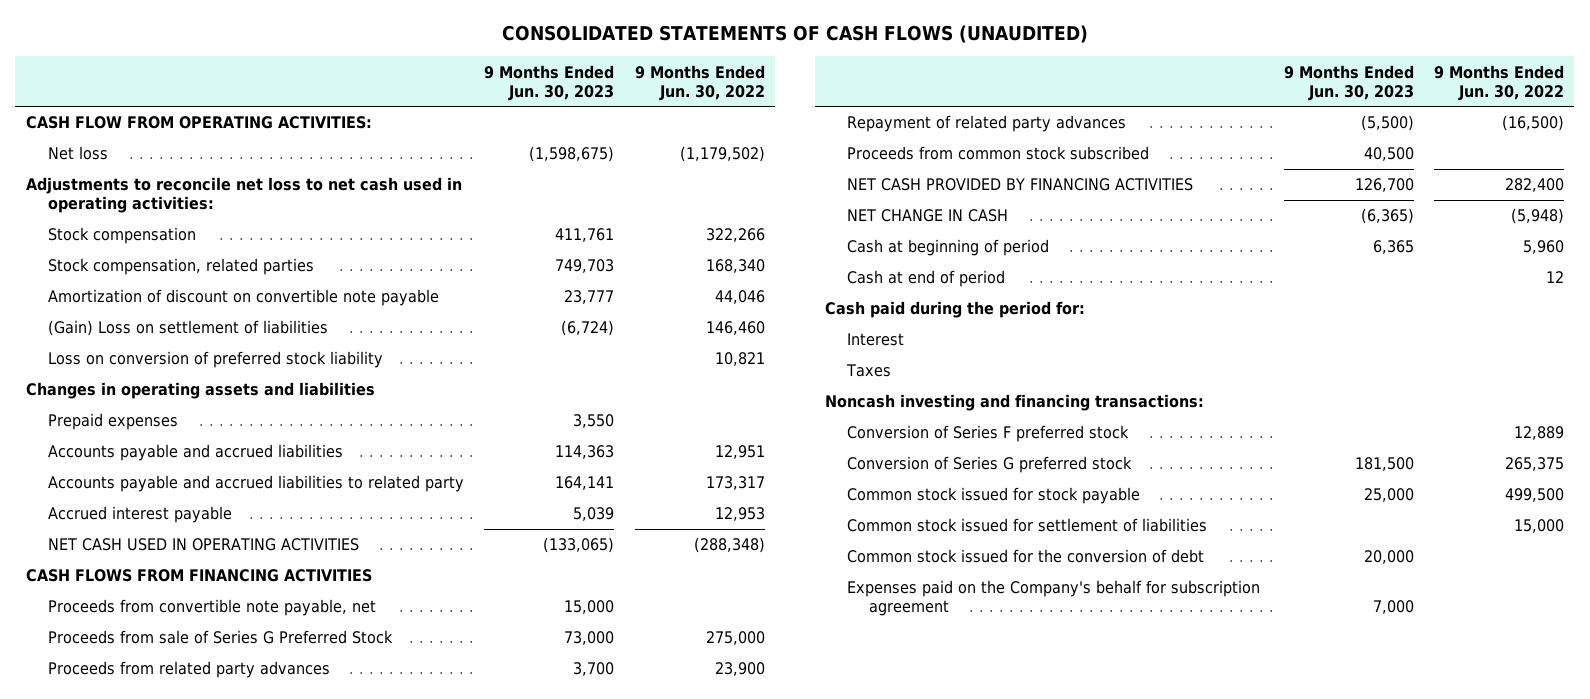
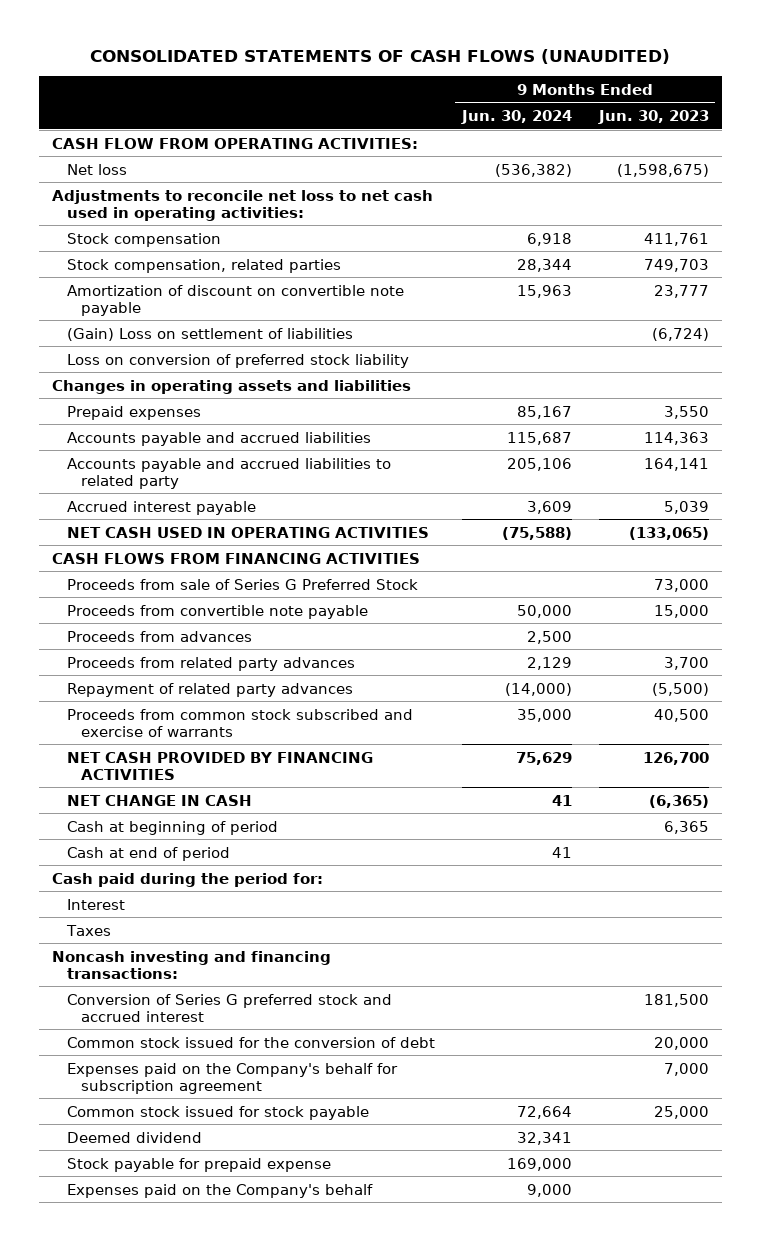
- | 9 Months Ended Jun. 30, 2023 | 9 Months Ended Jun. 30, 2022
+ | 9 Months Ended Jun. 30, 2024 | 9 Months Ended Jun. 30, 2023
- Proceeds from convertible note payable, net | 15,000 |
+ Proceeds from convertible note payable | 50,000 | 15,000
+ Proceeds from advances | 2,500 |
- Proceeds from common stock subscribed | 40,500 |
+ Proceeds from common stock subscribed and exercise of warrants | 35,000 | 40,500
- Conversion of Series F preferred stock | | 12,889
- Conversion of Series G preferred stock | 181,500 | 265,375
- Common stock issued for settlement of liabilities | | 15,000
+ Conversion of Series G preferred stock and accrued interest | | 181,500
moved down: Common stock issued for stock payable | 72,664 | 25,000
+ Deemed dividend | 32,341 |
+ Stock payable for prepaid expense | 169,000 |
+ Expenses paid on the Company's behalf | 9,000 |

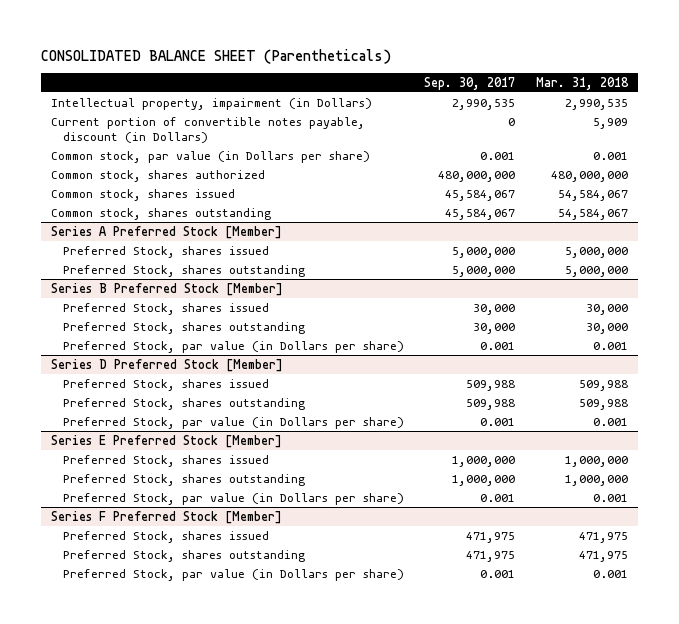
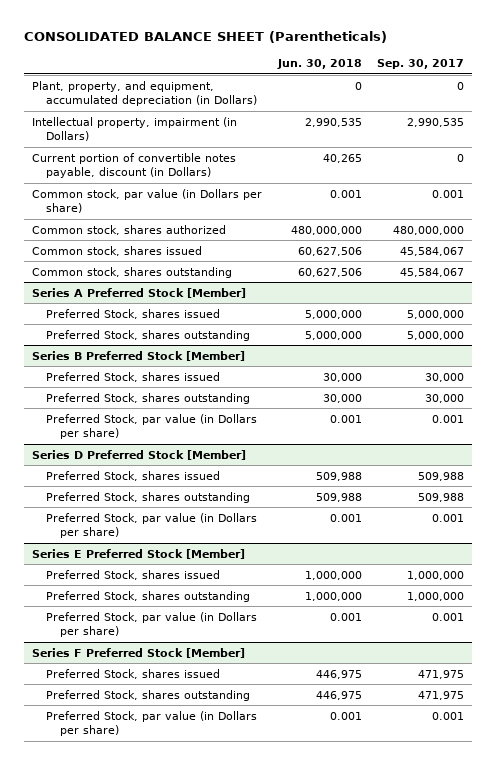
- | Sep. 30, 2017 | Mar. 31, 2018
+ | Jun. 30, 2018 | Sep. 30, 2017
+ Plant, property, and equipment, accumulated depreciation (in Dollars) | 0 | 0

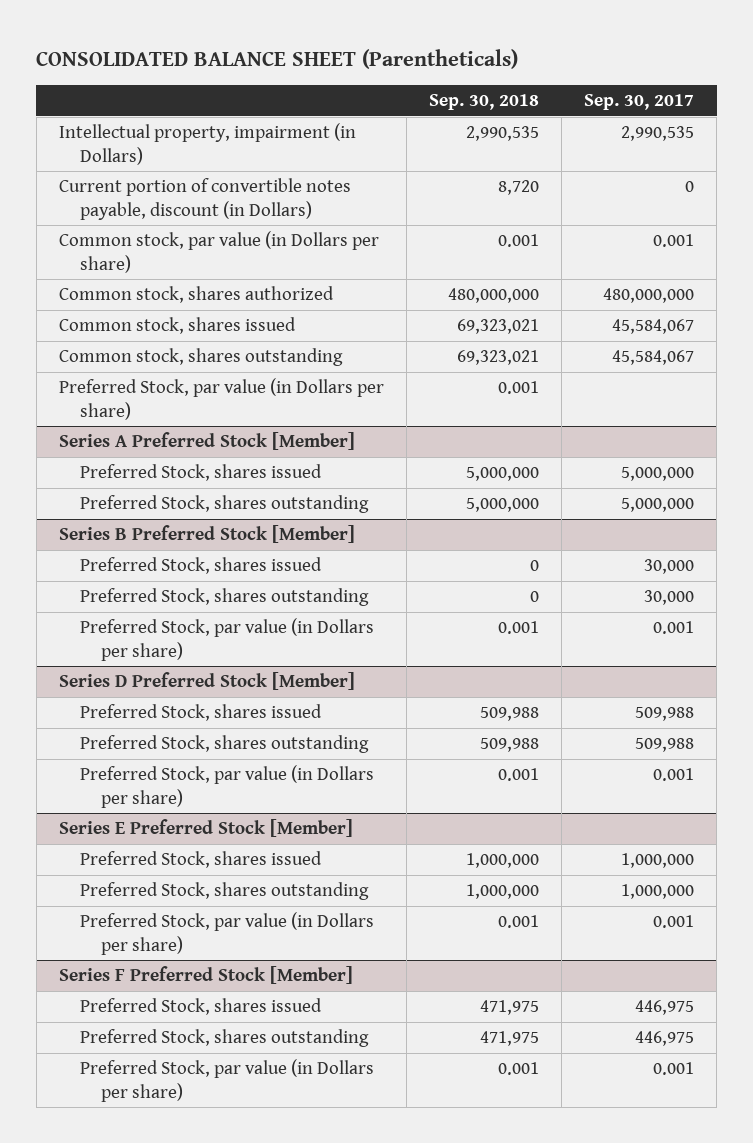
- | Jun. 30, 2018 | Sep. 30, 2017
+ | Sep. 30, 2018 | Sep. 30, 2017
- Plant, property, and equipment, accumulated depreciation (in Dollars) | 0 | 0
+ Preferred Stock, par value (in Dollars per share) | 0.001 |
@ Series F Preferred Stock [Member]
- Preferred Stock, shares issued | 446,975 | 471,975
- Preferred Stock, shares outstanding | 446,975 | 471,975
+ Preferred Stock, shares issued | 471,975 | 446,975
+ Preferred Stock, shares outstanding | 471,975 | 446,975

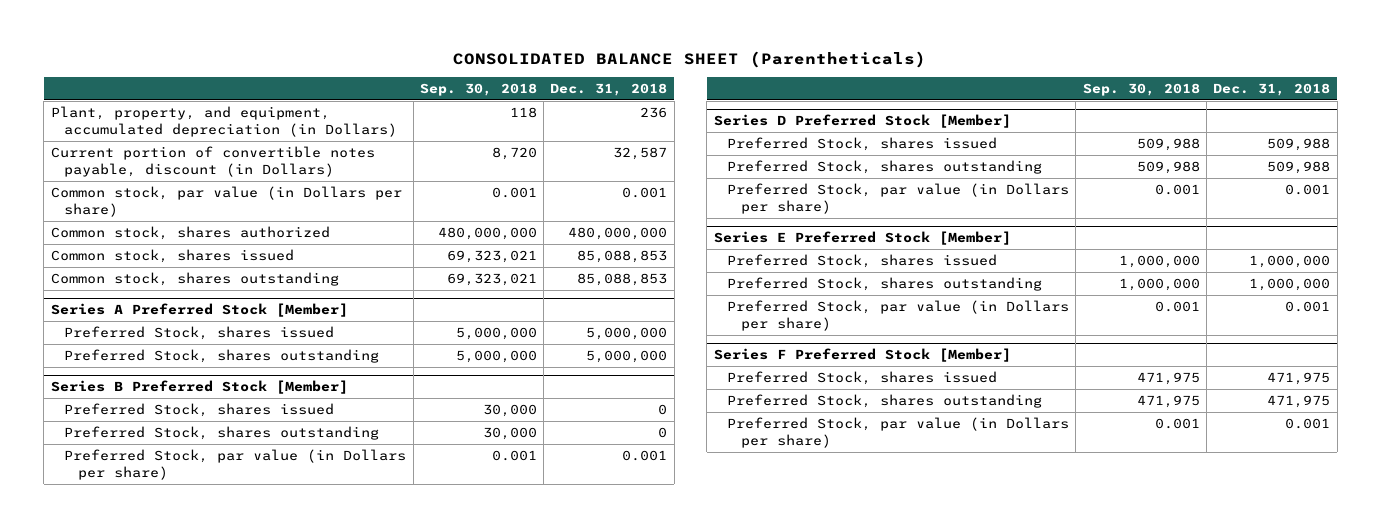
- | Sep. 30, 2018 | Sep. 30, 2017
+ | Sep. 30, 2018 | Dec. 31, 2018
- Intellectual property, impairment (in Dollars) | 2,990,535 | 2,990,535
+ Plant, property, and equipment, accumulated depreciation (in Dollars) | 118 | 236
- Preferred Stock, par value (in Dollars per share) | 0.001 |
@ Series B Preferred Stock [Member]
- Preferred Stock, shares issued | 0 | 30,000
- Preferred Stock, shares outstanding | 0 | 30,000
+ Preferred Stock, shares issued | 30,000 | 0
+ Preferred Stock, shares outstanding | 30,000 | 0

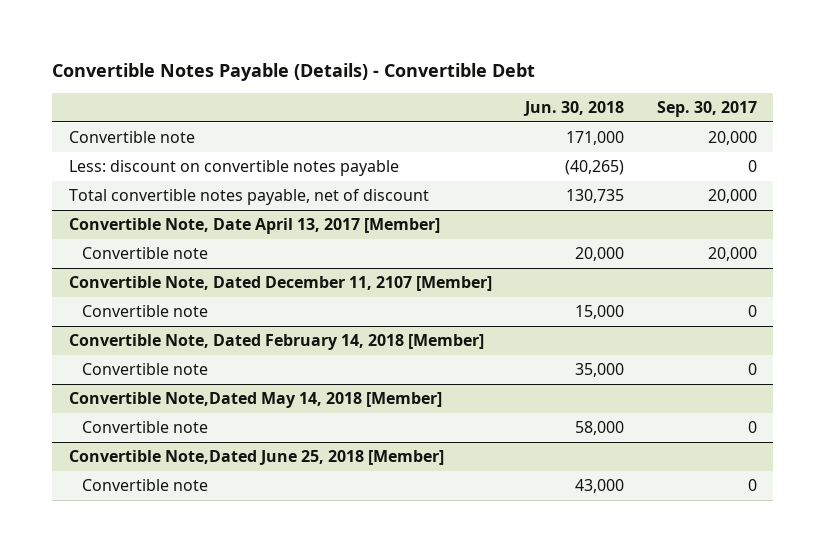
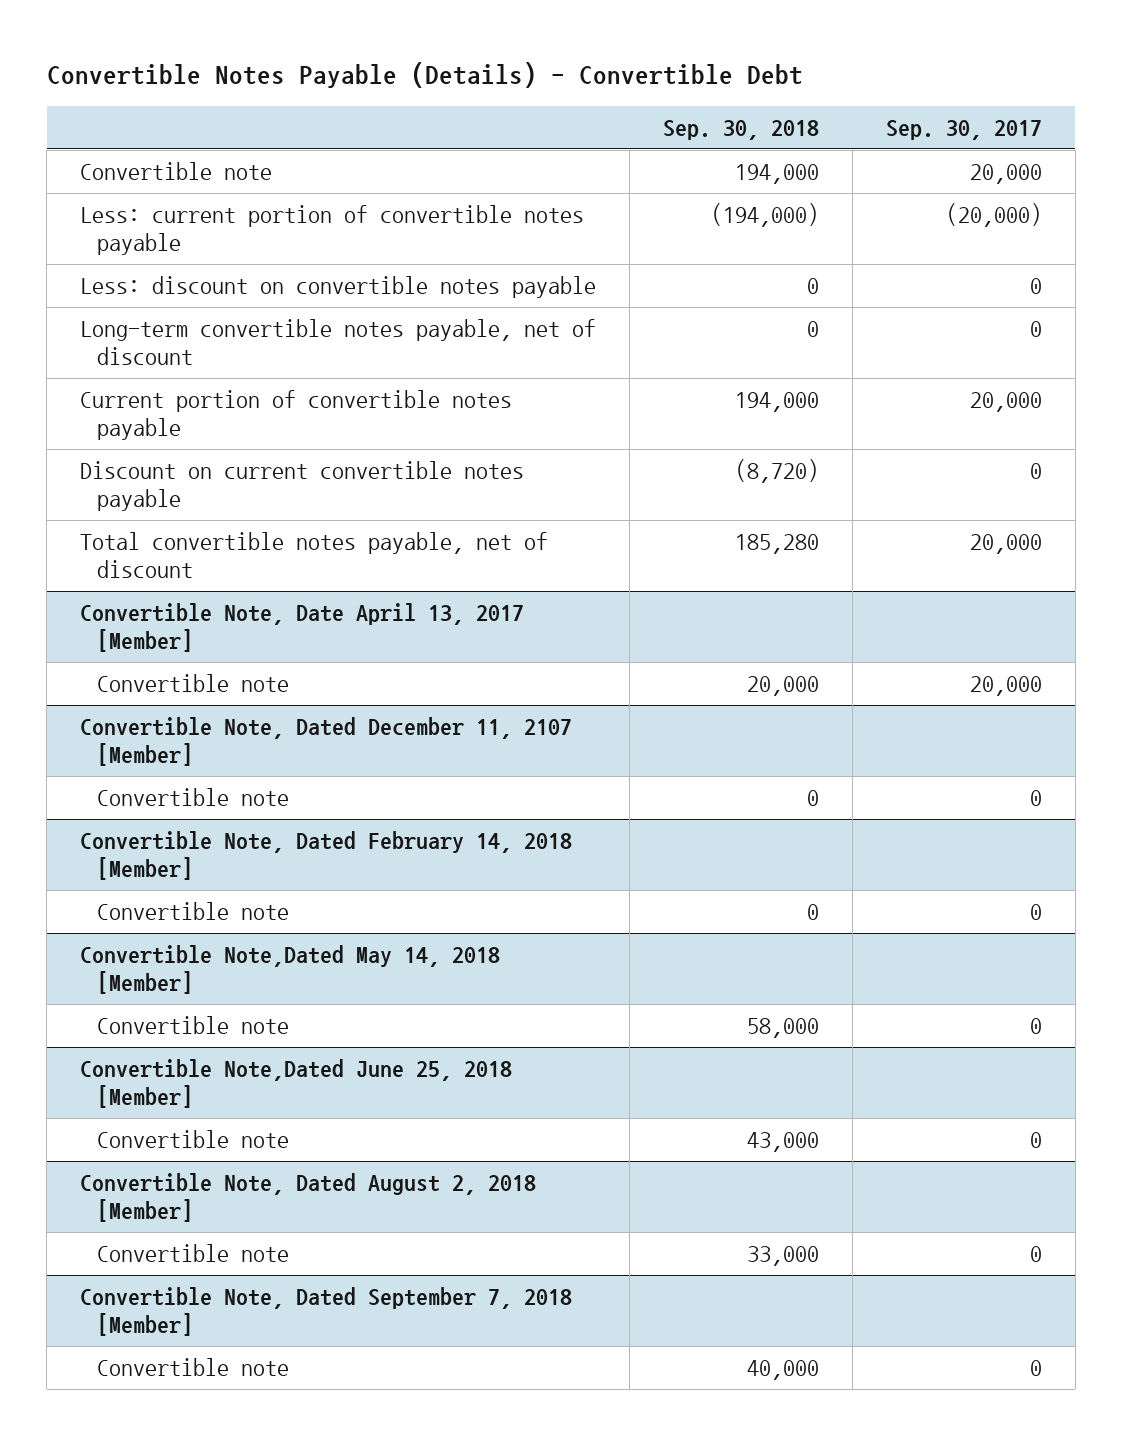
- | Jun. 30, 2018 | Sep. 30, 2017
+ | Sep. 30, 2018 | Sep. 30, 2017
+ Less: current portion of convertible notes payable | (194,000) | (20,000)
+ Long-term convertible notes payable, net of discount | 0 | 0
+ Current portion of convertible notes payable | 194,000 | 20,000
+ Discount on current convertible notes payable | (8,720) | 0
+ Convertible Note, Dated August 2, 2018 [Member]
+ Convertible note | 33,000 | 0
+ Convertible Note, Dated September 7, 2018 [Member]
+ Convertible note | 40,000 | 0

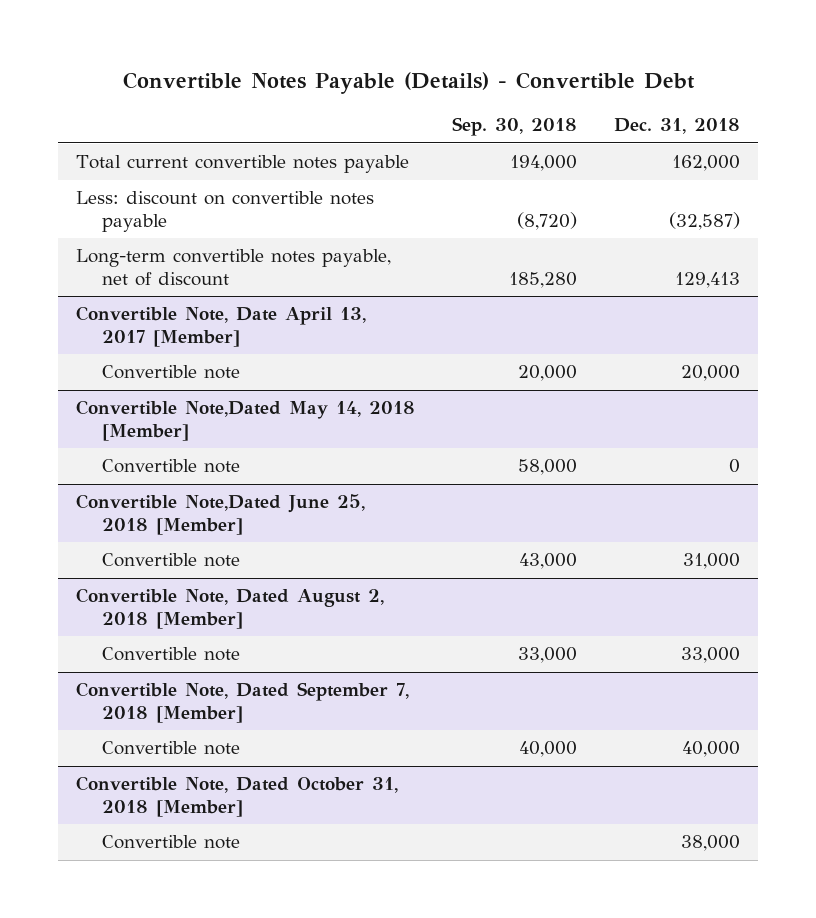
- | Sep. 30, 2018 | Sep. 30, 2017
+ | Sep. 30, 2018 | Dec. 31, 2018
- Convertible note | 194,000 | 20,000
- Less: current portion of convertible notes payable | (194,000) | (20,000)
- Less: discount on convertible notes payable | 0 | 0
- Long-term convertible notes payable, net of discount | 0 | 0
- Current portion of convertible notes payable | 194,000 | 20,000
- Discount on current convertible notes payable | (8,720) | 0
- Total convertible notes payable, net of discount | 185,280 | 20,000
+ Total current convertible notes payable | 194,000 | 162,000
+ Less: discount on convertible notes payable | (8,720) | (32,587)
+ Long-term convertible notes payable, net of discount | 185,280 | 129,413
- Convertible Note, Dated December 11, 2107 [Member]
- Convertible note | 0 | 0
- Convertible Note, Dated February 14, 2018 [Member]
- Convertible note | 0 | 0
+ Convertible Note, Dated October 31, 2018 [Member]
+ Convertible note | | 38,000

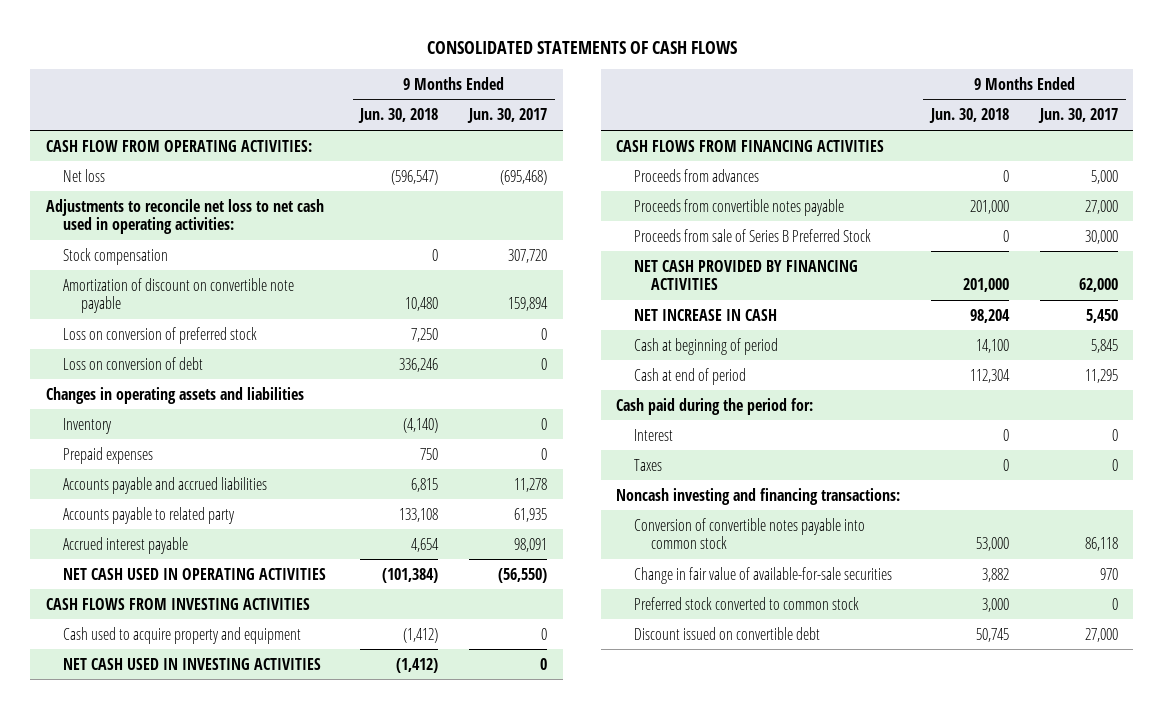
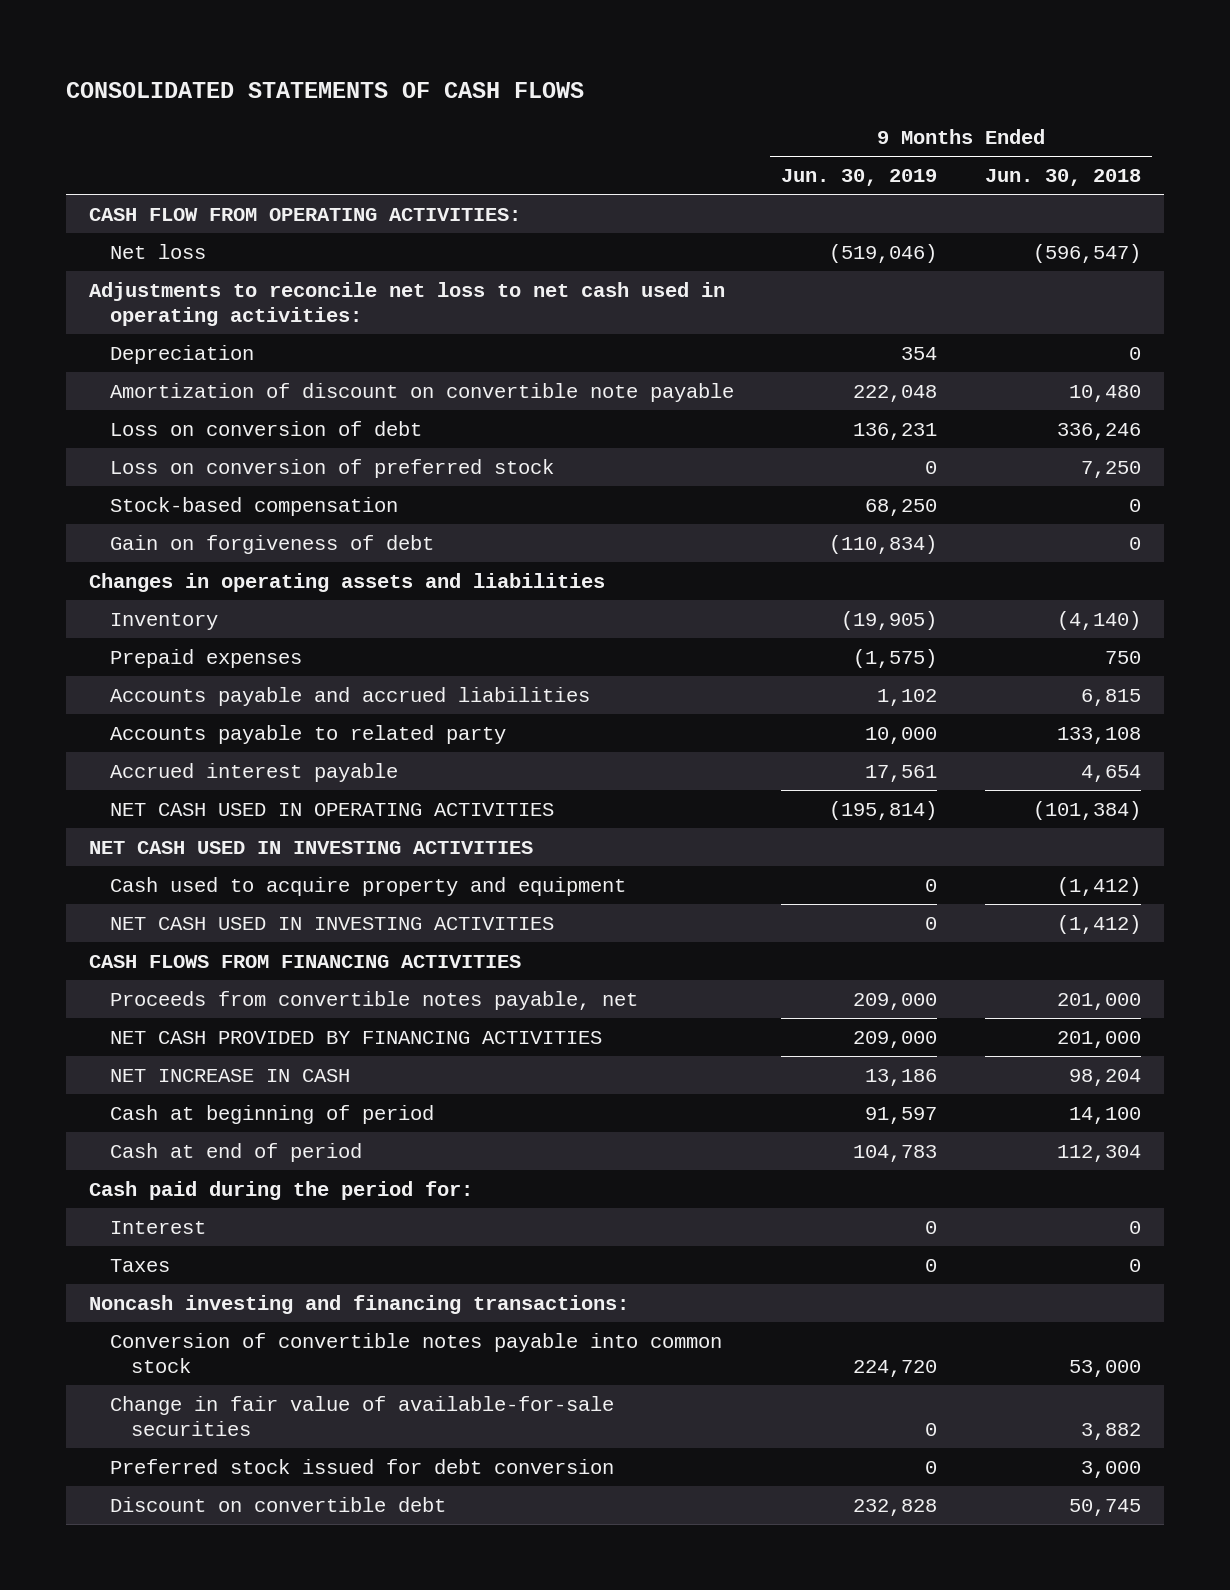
- | 9 Months Ended Jun. 30, 2018 | 9 Months Ended Jun. 30, 2017
+ | 9 Months Ended Jun. 30, 2019 | 9 Months Ended Jun. 30, 2018
- Stock compensation | 0 | 307,720
+ Depreciation | 354 | 0
moved down: Loss on conversion of preferred stock | 0 | 7,250
+ Stock-based compensation | 68,250 | 0
+ Gain on forgiveness of debt | (110,834) | 0
- CASH FLOWS FROM INVESTING ACTIVITIES
+ NET CASH USED IN INVESTING ACTIVITIES
- Proceeds from advances | 0 | 5,000
- Proceeds from convertible notes payable | 201,000 | 27,000
- Proceeds from sale of Series B Preferred Stock | 0 | 30,000
+ Proceeds from convertible notes payable, net | 209,000 | 201,000
- Preferred stock converted to common stock | 3,000 | 0
- Discount issued on convertible debt | 50,745 | 27,000
+ Preferred stock issued for debt conversion | 0 | 3,000
+ Discount on convertible debt | 232,828 | 50,745

